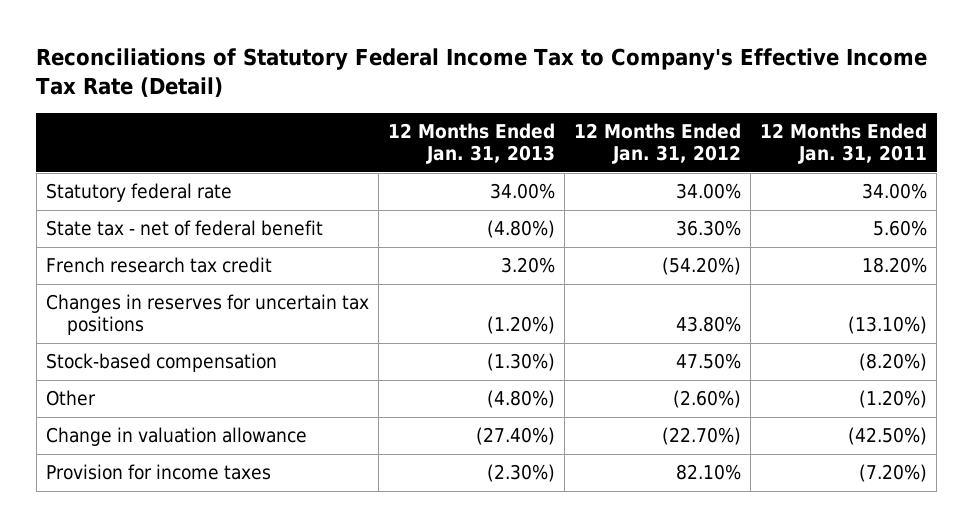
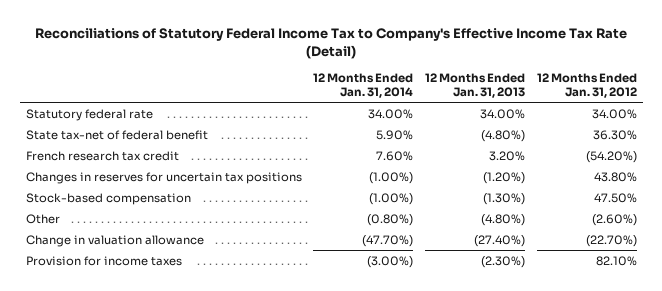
- | 12 Months Ended Jan. 31, 2013 | 12 Months Ended Jan. 31, 2012 | 12 Months Ended Jan. 31, 2011
+ | 12 Months Ended Jan. 31, 2014 | 12 Months Ended Jan. 31, 2013 | 12 Months Ended Jan. 31, 2012
- State tax - net of federal benefit | (4.80%) | 36.30% | 5.60%
+ State tax-net of federal benefit | 5.90% | (4.80%) | 36.30%

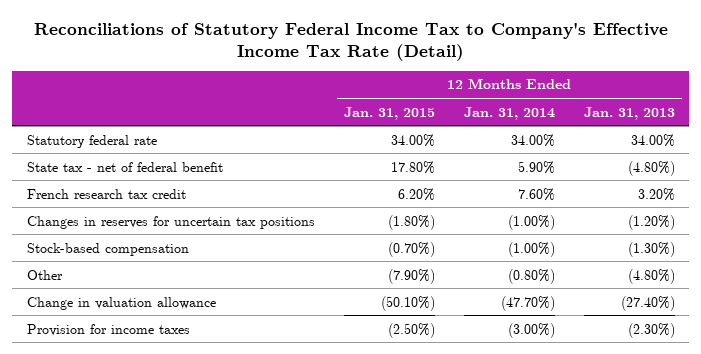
- | 12 Months Ended Jan. 31, 2014 | 12 Months Ended Jan. 31, 2013 | 12 Months Ended Jan. 31, 2012
+ | 12 Months Ended Jan. 31, 2015 | 12 Months Ended Jan. 31, 2014 | 12 Months Ended Jan. 31, 2013
- State tax-net of federal benefit | 5.90% | (4.80%) | 36.30%
+ State tax - net of federal benefit | 17.80% | 5.90% | (4.80%)

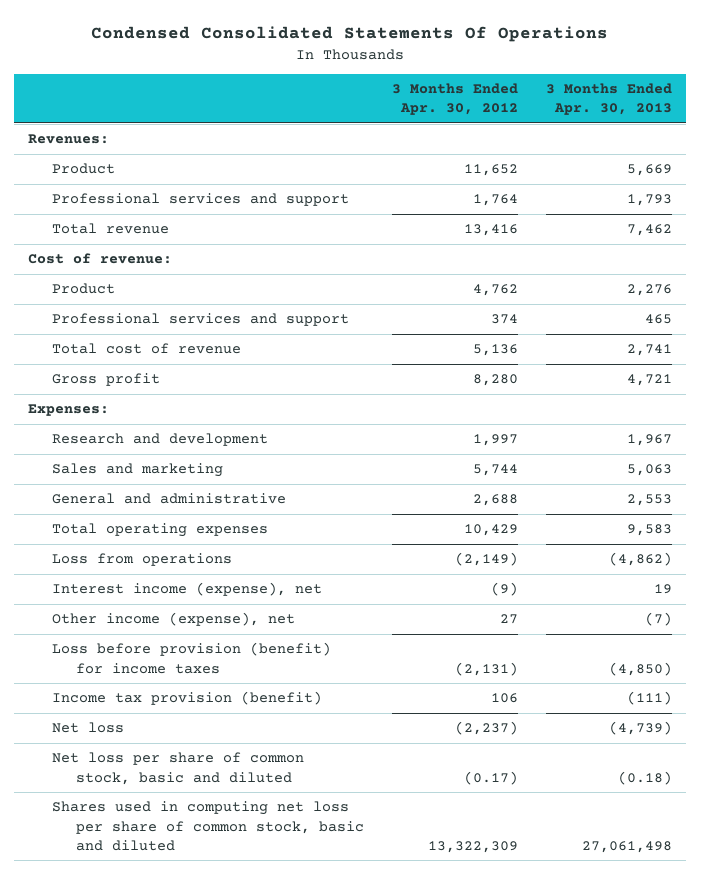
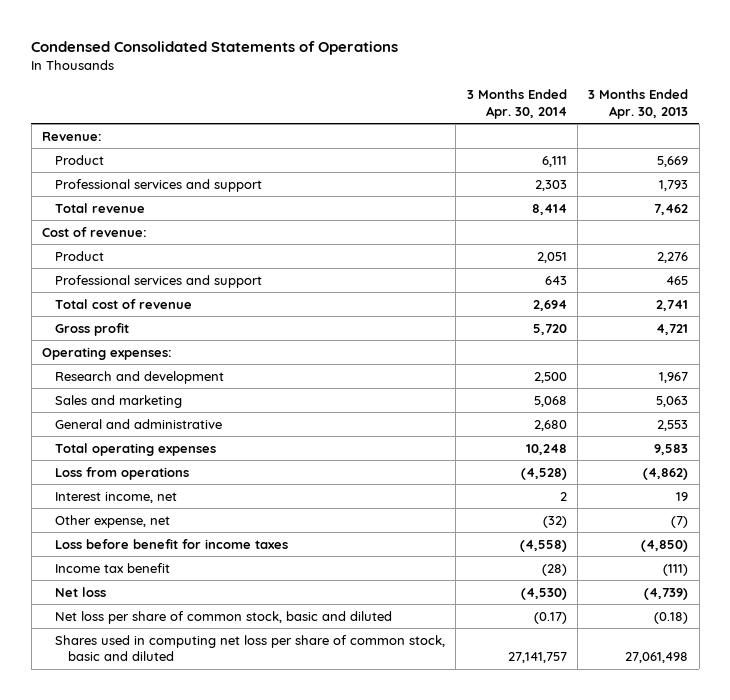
- Condensed Consolidated Statements Of Operations
+ Condensed Consolidated Statements of Operations
- | 3 Months Ended Apr. 30, 2012 | 3 Months Ended Apr. 30, 2013
+ | 3 Months Ended Apr. 30, 2014 | 3 Months Ended Apr. 30, 2013
- Revenues:
+ Revenue:
- Expenses:
+ Operating expenses:
- Interest income (expense), net | (9) | 19
- Other income (expense), net | 27 | (7)
- Loss before provision (benefit) for income taxes | (2,131) | (4,850)
- Income tax provision (benefit) | 106 | (111)
+ Interest income, net | 2 | 19
+ Other expense, net | (32) | (7)
+ Loss before benefit for income taxes | (4,558) | (4,850)
+ Income tax benefit | (28) | (111)

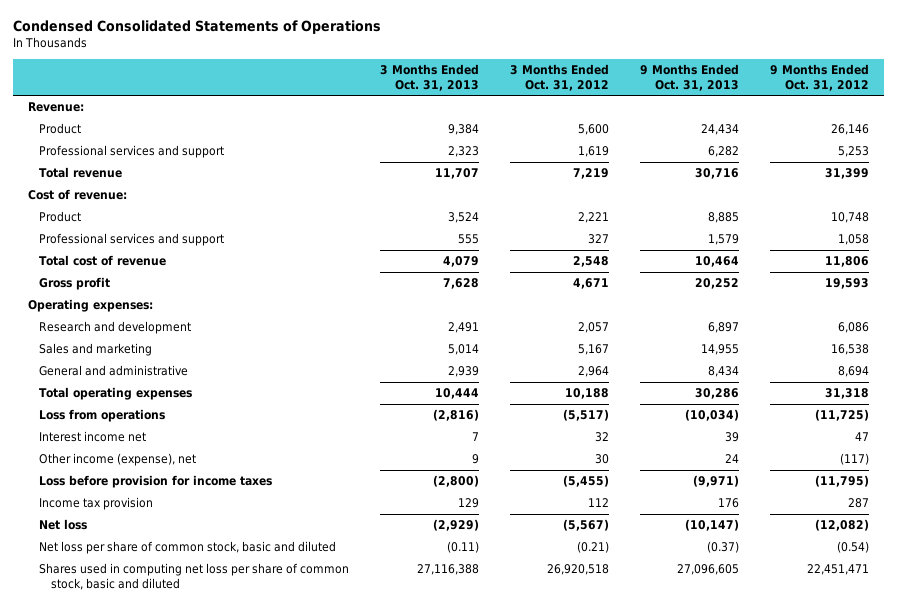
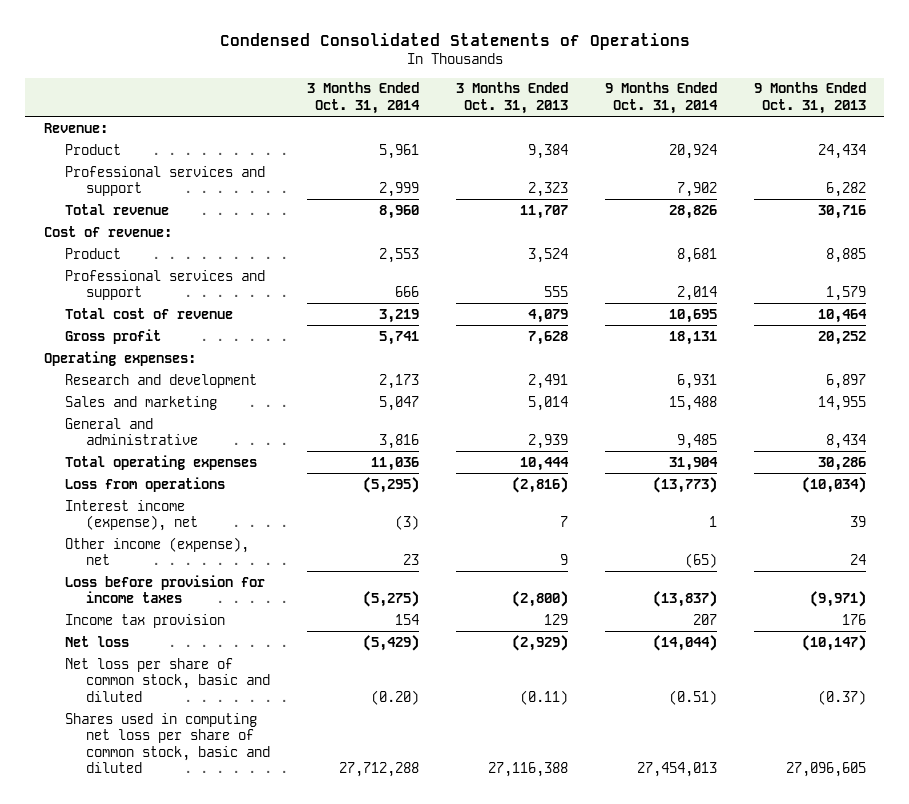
- | 3 Months Ended Oct. 31, 2013 | 3 Months Ended Oct. 31, 2012 | 9 Months Ended Oct. 31, 2013 | 9 Months Ended Oct. 31, 2012
+ | 3 Months Ended Oct. 31, 2014 | 3 Months Ended Oct. 31, 2013 | 9 Months Ended Oct. 31, 2014 | 9 Months Ended Oct. 31, 2013
- Interest income net | 7 | 32 | 39 | 47
+ Interest income (expense), net | (3) | 7 | 1 | 39

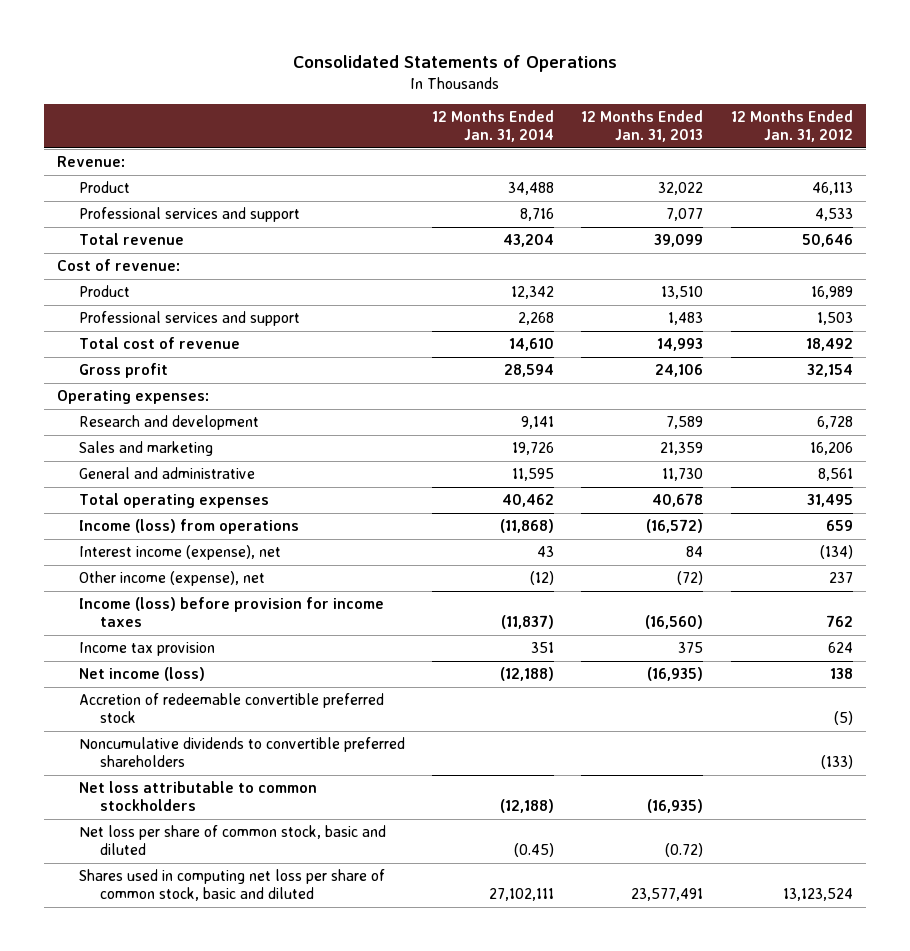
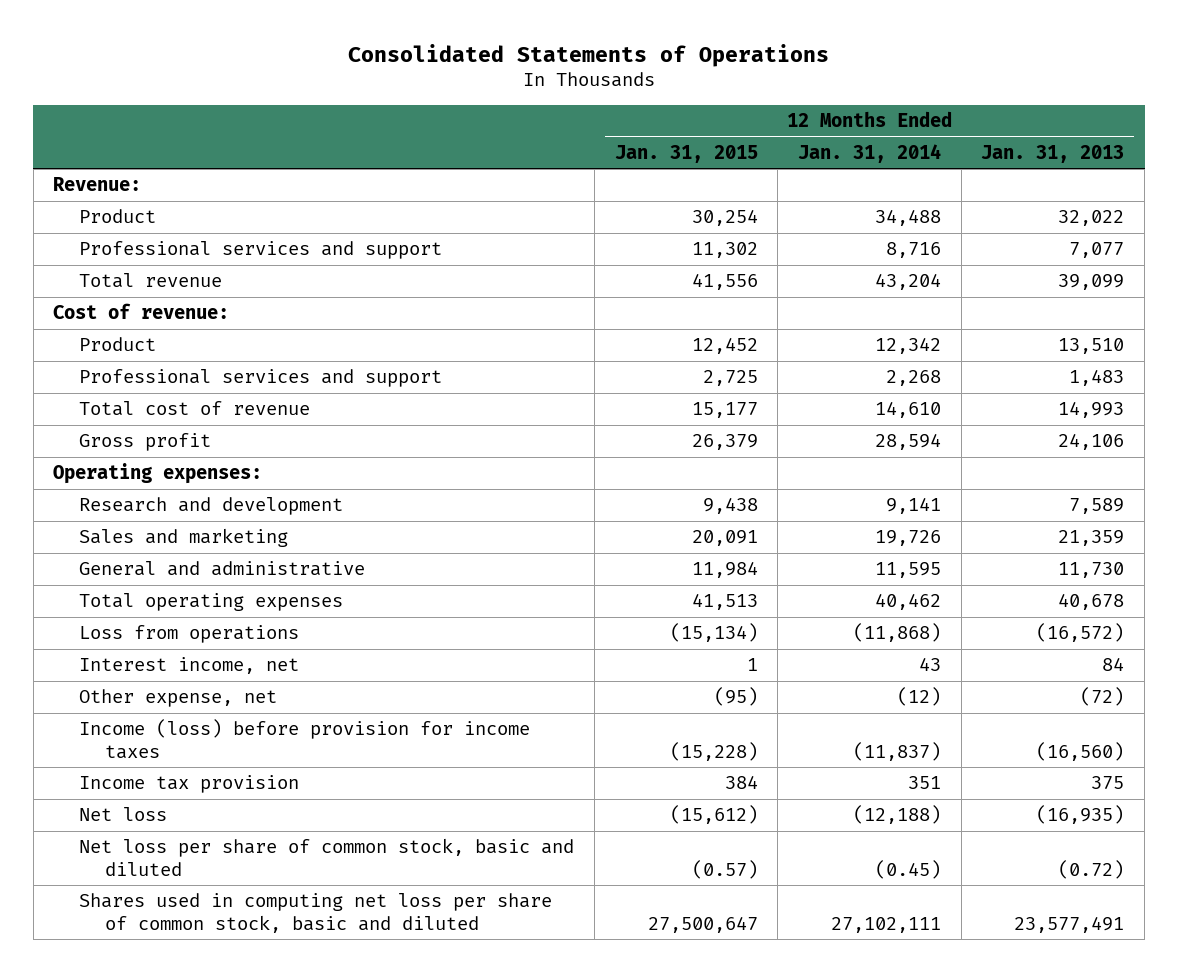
- | 12 Months Ended Jan. 31, 2014 | 12 Months Ended Jan. 31, 2013 | 12 Months Ended Jan. 31, 2012
+ | 12 Months Ended Jan. 31, 2015 | 12 Months Ended Jan. 31, 2014 | 12 Months Ended Jan. 31, 2013
- Income (loss) from operations | (11,868) | (16,572) | 659
- Interest income (expense), net | 43 | 84 | (134)
- Other income (expense), net | (12) | (72) | 237
+ Loss from operations | (15,134) | (11,868) | (16,572)
+ Interest income, net | 1 | 43 | 84
+ Other expense, net | (95) | (12) | (72)
- Net income (loss) | (12,188) | (16,935) | 138
- Accretion of redeemable convertible preferred stock | | | (5)
- Noncumulative dividends to convertible preferred shareholders | | | (133)
- Net loss attributable to common stockholders | (12,188) | (16,935) |
+ Net loss | (15,612) | (12,188) | (16,935)

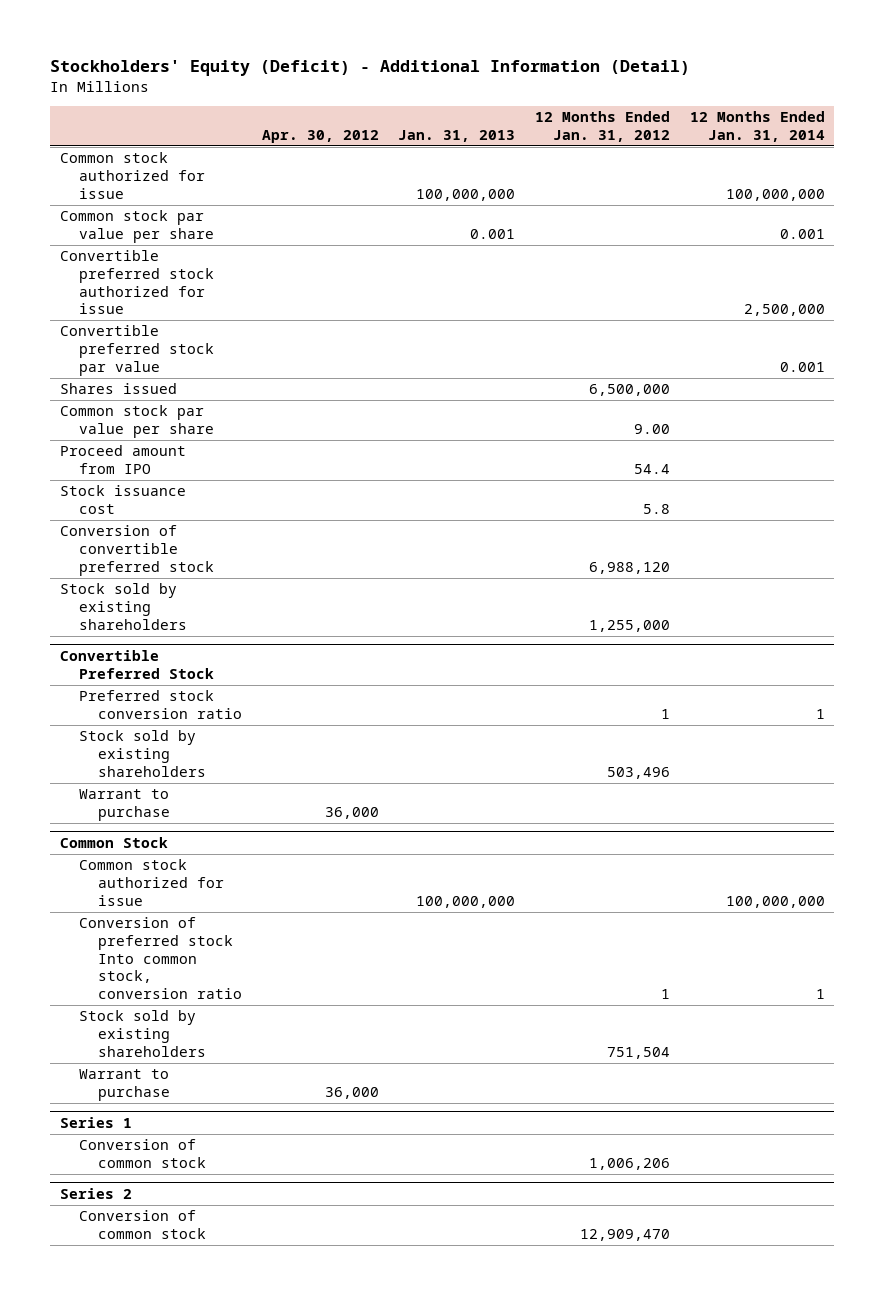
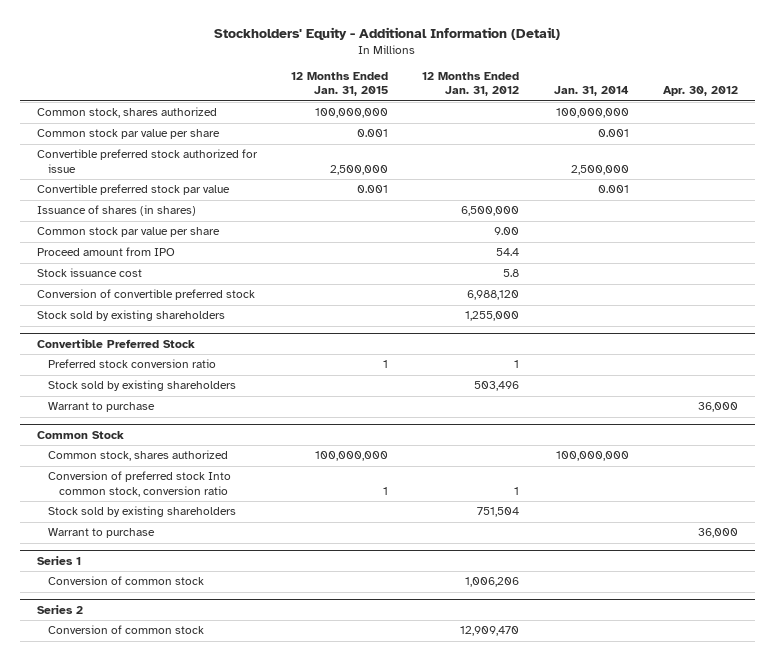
- Stockholders' Equity (Deficit) - Additional Information (Detail)
+ Stockholders' Equity - Additional Information (Detail)
- | Apr. 30, 2012 | Jan. 31, 2013 | 12 Months Ended Jan. 31, 2012 | 12 Months Ended Jan. 31, 2014
+ | 12 Months Ended Jan. 31, 2015 | 12 Months Ended Jan. 31, 2012 | Jan. 31, 2014 | Apr. 30, 2012
- Common stock authorized for issue | | 100,000,000 | | 100,000,000
+ Common stock, shares authorized | 100,000,000 | | 100,000,000 |
- Shares issued | | | 6,500,000 |
+ Issuance of shares (in shares) | | 6,500,000 | |
@ Common Stock
- Common stock authorized for issue | | 100,000,000 | | 100,000,000
+ Common stock, shares authorized | 100,000,000 | | 100,000,000 |

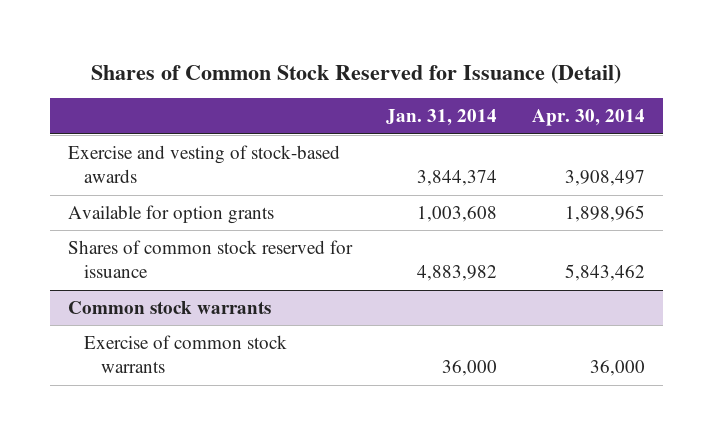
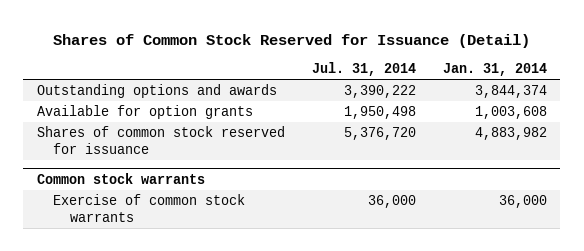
- | Jan. 31, 2014 | Apr. 30, 2014
+ | Jul. 31, 2014 | Jan. 31, 2014
- Exercise and vesting of stock-based awards | 3,844,374 | 3,908,497
+ Outstanding options and awards | 3,390,222 | 3,844,374

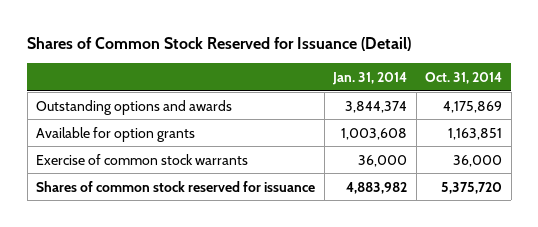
- | Jul. 31, 2014 | Jan. 31, 2014
+ | Jan. 31, 2014 | Oct. 31, 2014
- Common stock warrants
moved down: Shares of common stock reserved for issuance | 4,883,982 | 5,375,720

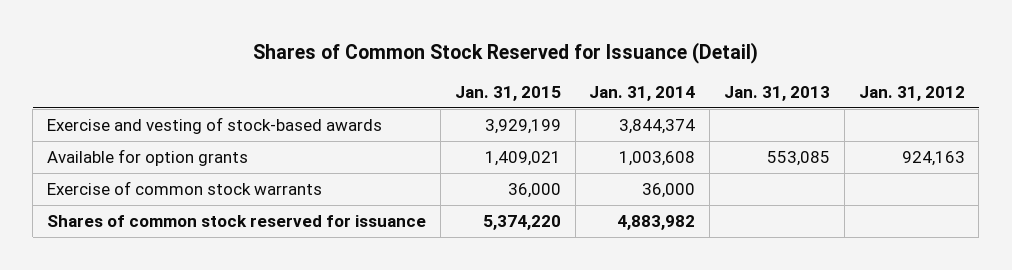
- | Jan. 31, 2014 | Oct. 31, 2014
+ | Jan. 31, 2015 | Jan. 31, 2014 | Jan. 31, 2013 | Jan. 31, 2012
- Outstanding options and awards | 3,844,374 | 4,175,869
+ Exercise and vesting of stock-based awards | 3,929,199 | 3,844,374 | |

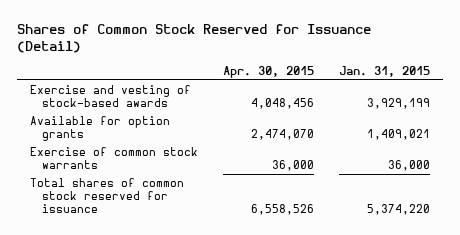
- | Jan. 31, 2015 | Jan. 31, 2014 | Jan. 31, 2013 | Jan. 31, 2012
+ | Apr. 30, 2015 | Jan. 31, 2015
- Shares of common stock reserved for issuance | 5,374,220 | 4,883,982 | |
+ Total shares of common stock reserved for issuance | 6,558,526 | 5,374,220

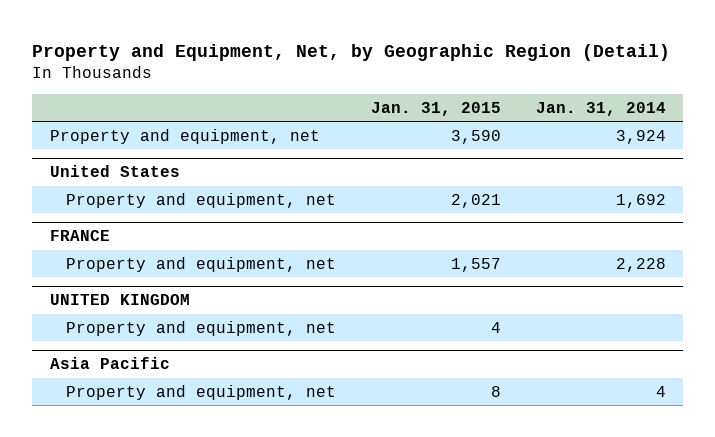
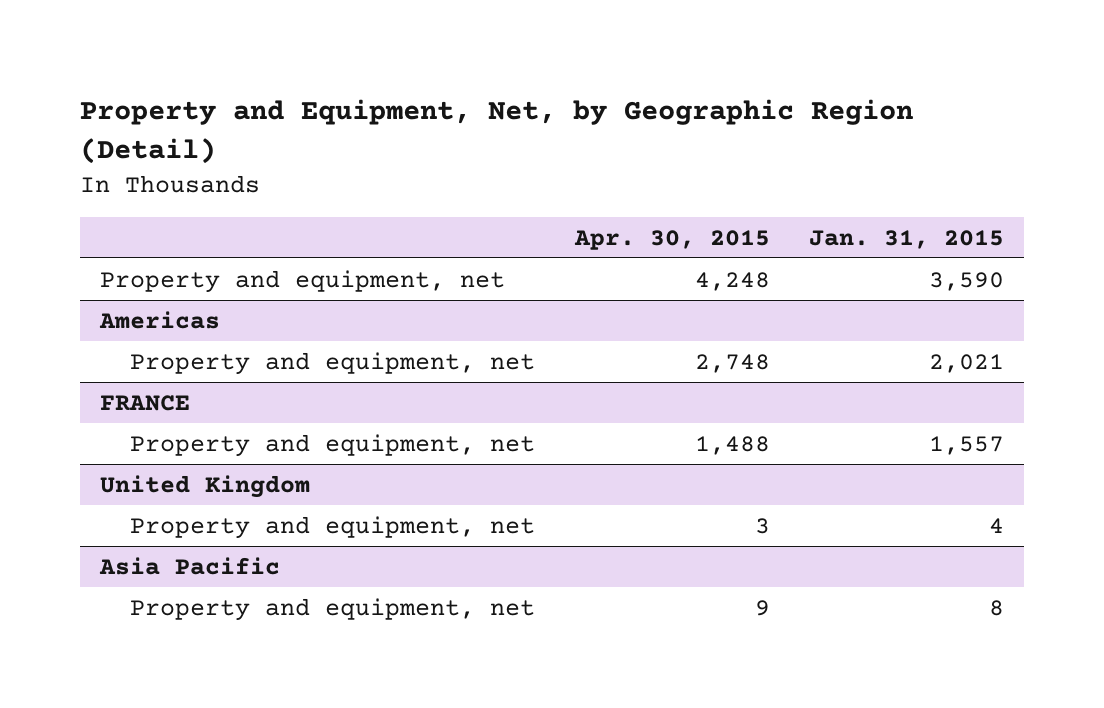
- | Jan. 31, 2015 | Jan. 31, 2014
+ | Apr. 30, 2015 | Jan. 31, 2015
- United States
+ Americas
- UNITED KINGDOM
+ United Kingdom

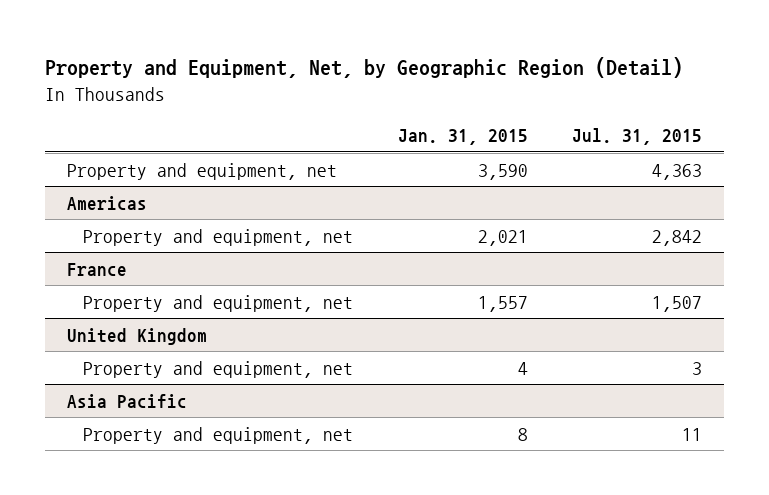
- | Apr. 30, 2015 | Jan. 31, 2015
+ | Jan. 31, 2015 | Jul. 31, 2015
- FRANCE
+ France

